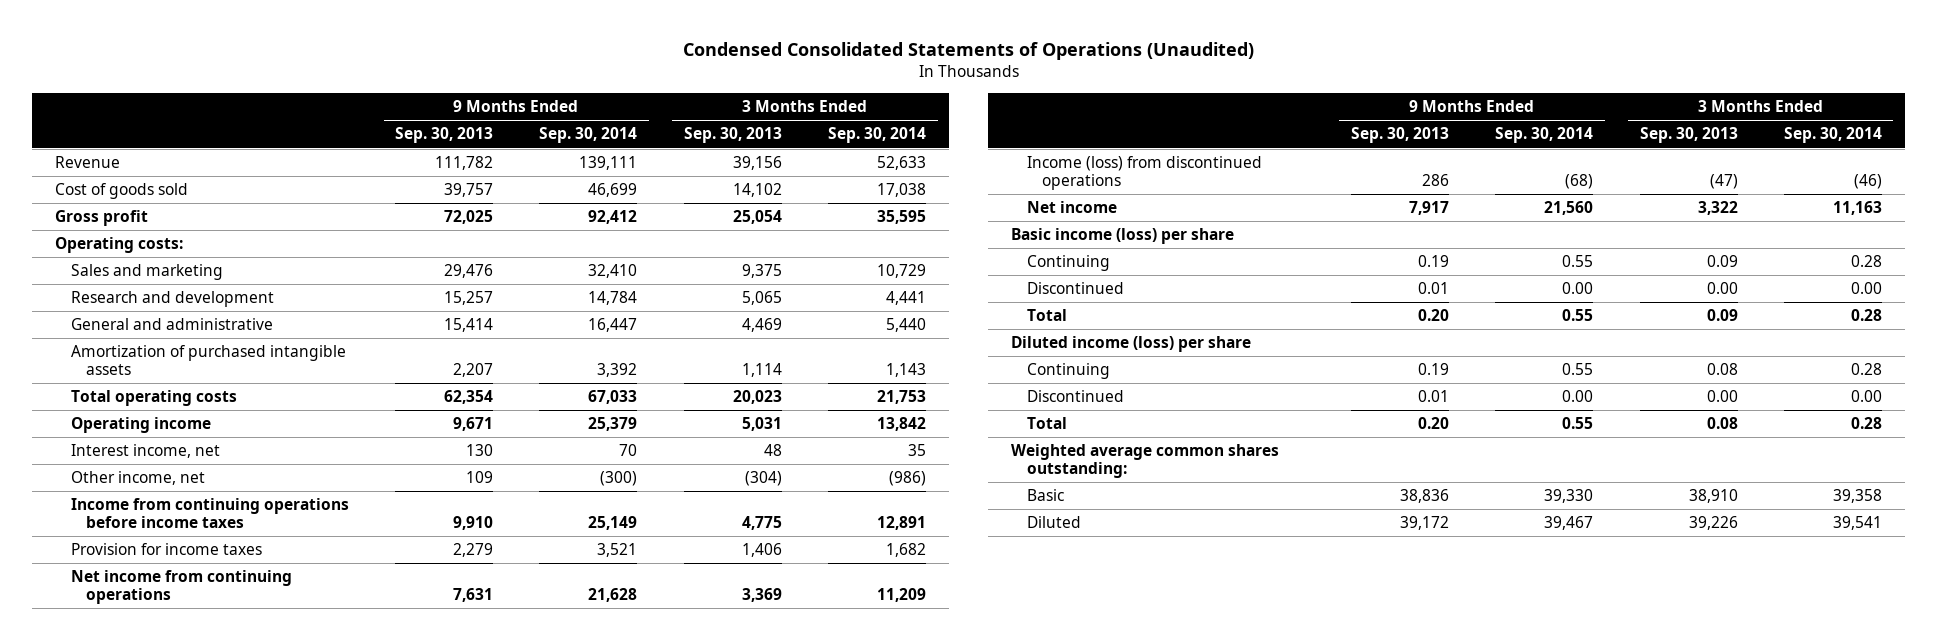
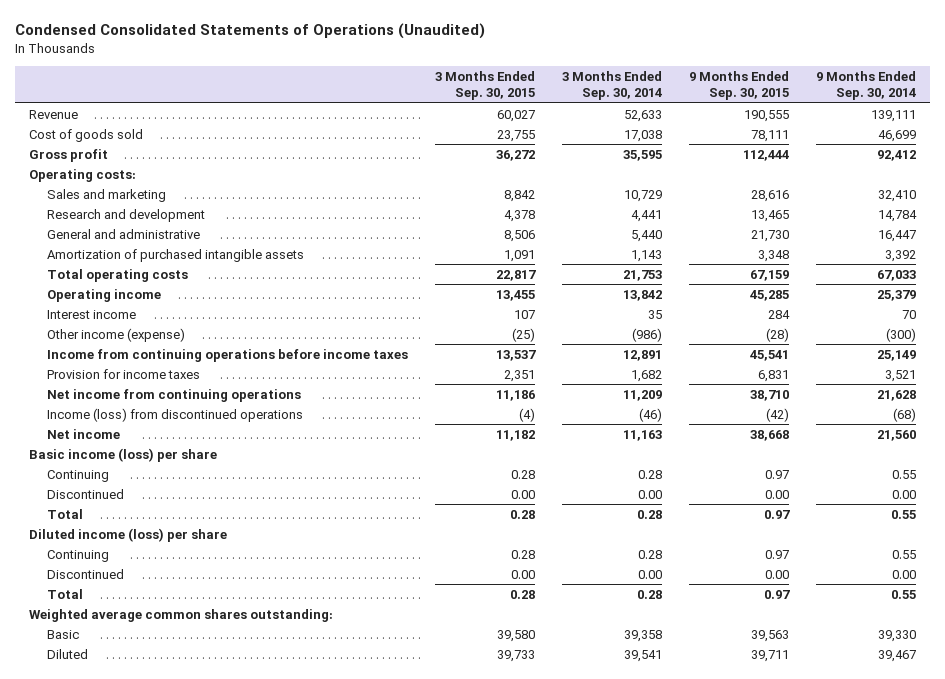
- | 9 Months Ended Sep. 30, 2013 | 9 Months Ended Sep. 30, 2014 | 3 Months Ended Sep. 30, 2013 | 3 Months Ended Sep. 30, 2014
+ | 3 Months Ended Sep. 30, 2015 | 3 Months Ended Sep. 30, 2014 | 9 Months Ended Sep. 30, 2015 | 9 Months Ended Sep. 30, 2014
- Interest income, net | 130 | 70 | 48 | 35
- Other income, net | 109 | (300) | (304) | (986)
+ Interest income | 107 | 35 | 284 | 70
+ Other income (expense) | (25) | (986) | (28) | (300)

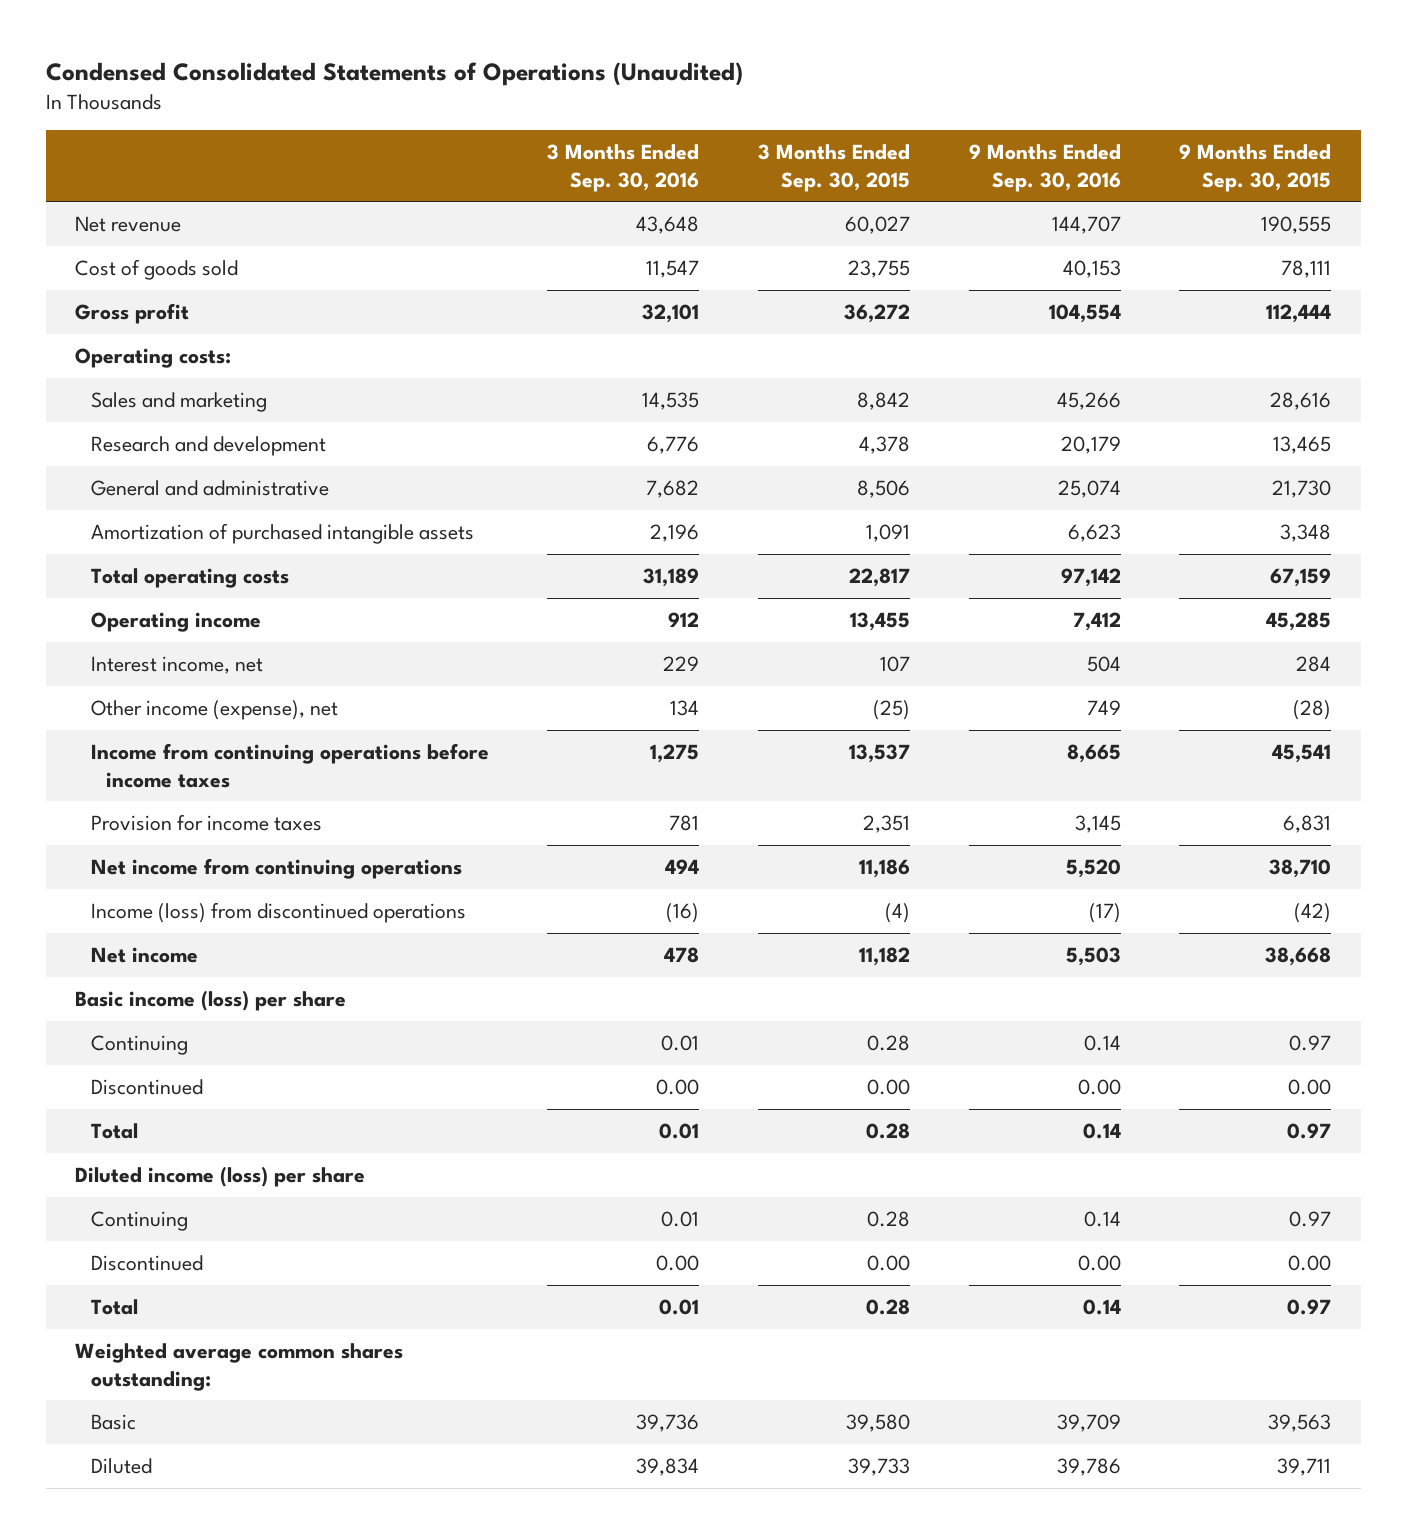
- | 3 Months Ended Sep. 30, 2015 | 3 Months Ended Sep. 30, 2014 | 9 Months Ended Sep. 30, 2015 | 9 Months Ended Sep. 30, 2014
+ | 3 Months Ended Sep. 30, 2016 | 3 Months Ended Sep. 30, 2015 | 9 Months Ended Sep. 30, 2016 | 9 Months Ended Sep. 30, 2015
- Revenue | 60,027 | 52,633 | 190,555 | 139,111
+ Net revenue | 43,648 | 60,027 | 144,707 | 190,555
- Interest income | 107 | 35 | 284 | 70
- Other income (expense) | (25) | (986) | (28) | (300)
+ Interest income, net | 229 | 107 | 504 | 284
+ Other income (expense), net | 134 | (25) | 749 | (28)

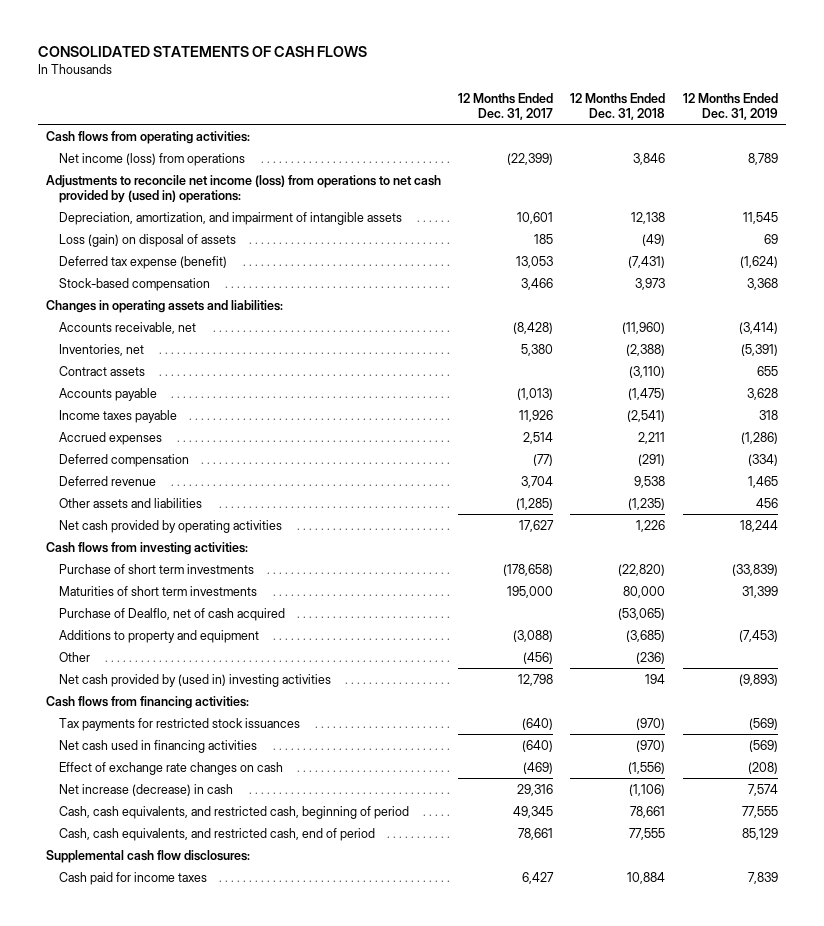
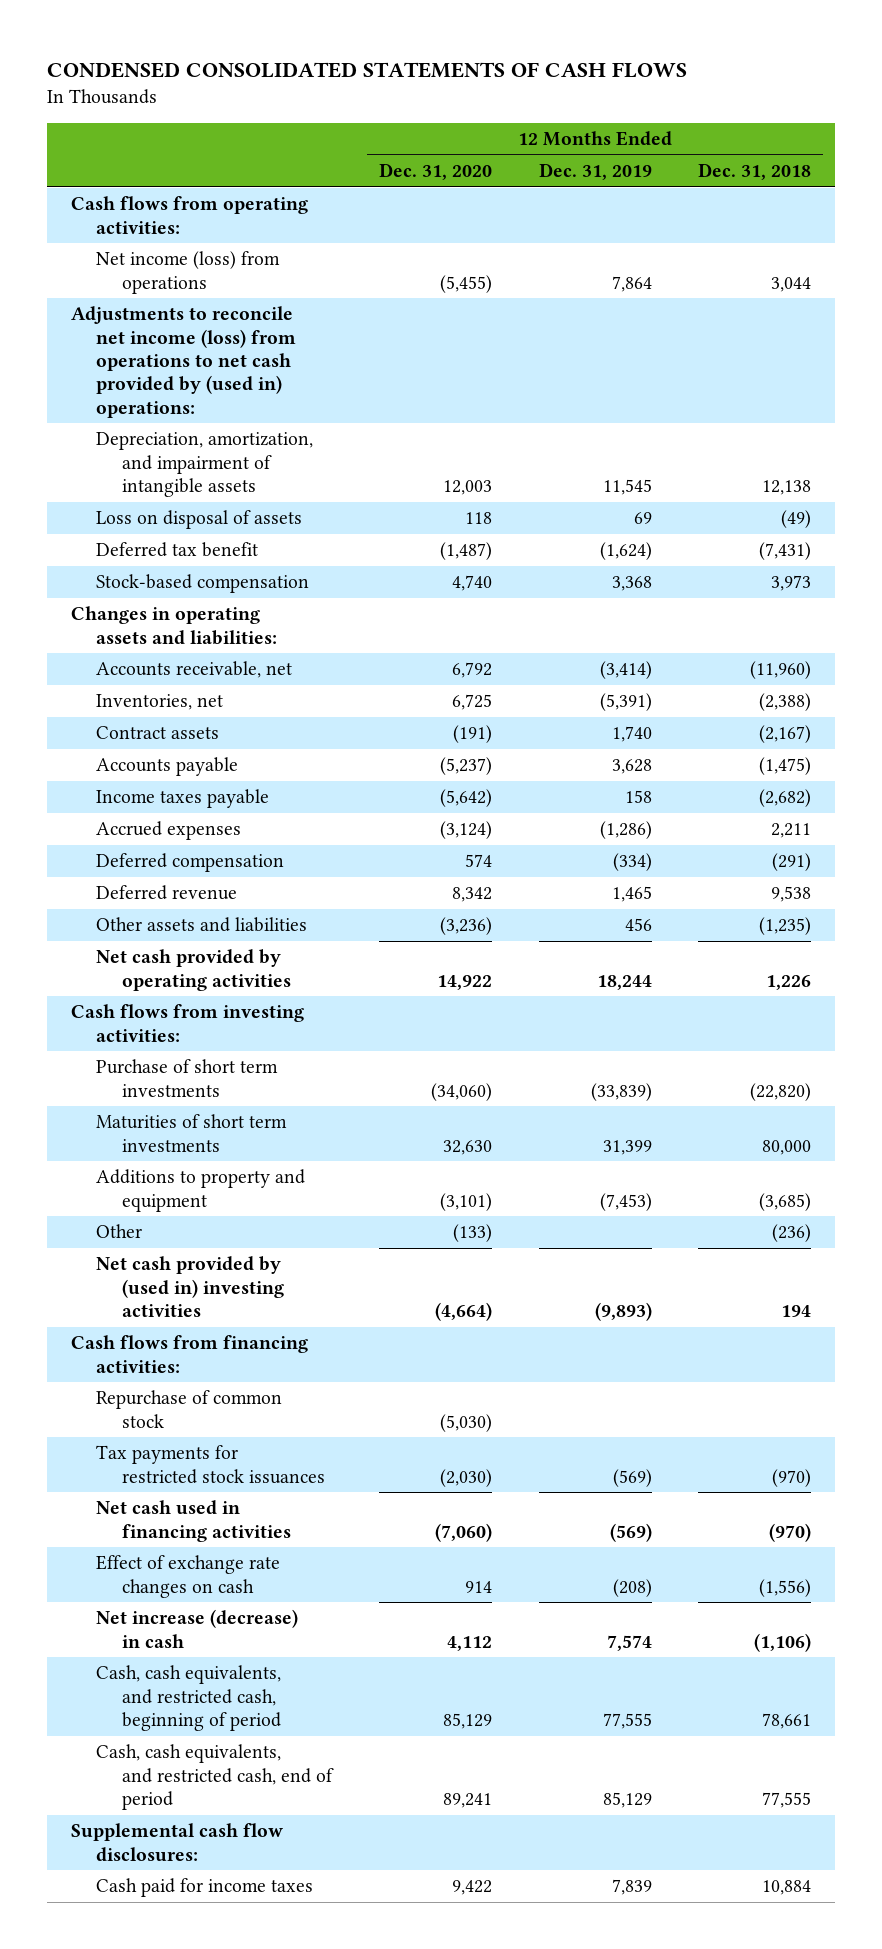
- CONSOLIDATED STATEMENTS OF CASH FLOWS
+ CONDENSED CONSOLIDATED STATEMENTS OF CASH FLOWS
- | 12 Months Ended Dec. 31, 2017 | 12 Months Ended Dec. 31, 2018 | 12 Months Ended Dec. 31, 2019
+ | 12 Months Ended Dec. 31, 2020 | 12 Months Ended Dec. 31, 2019 | 12 Months Ended Dec. 31, 2018
- Net income (loss) from operations | (22,399) | 3,846 | 8,789
+ Net income (loss) from operations | (5,455) | 7,864 | 3,044
- Loss (gain) on disposal of assets | 185 | (49) | 69
- Deferred tax expense (benefit) | 13,053 | (7,431) | (1,624)
+ Loss on disposal of assets | 118 | 69 | (49)
+ Deferred tax benefit | (1,487) | (1,624) | (7,431)
- Contract assets | | (3,110) | 655
+ Contract assets | (191) | 1,740 | (2,167)
- Income taxes payable | 11,926 | (2,541) | 318
+ Income taxes payable | (5,642) | 158 | (2,682)
- Purchase of Dealflo, net of cash acquired | | (53,065) |
+ Repurchase of common stock | (5,030) | |

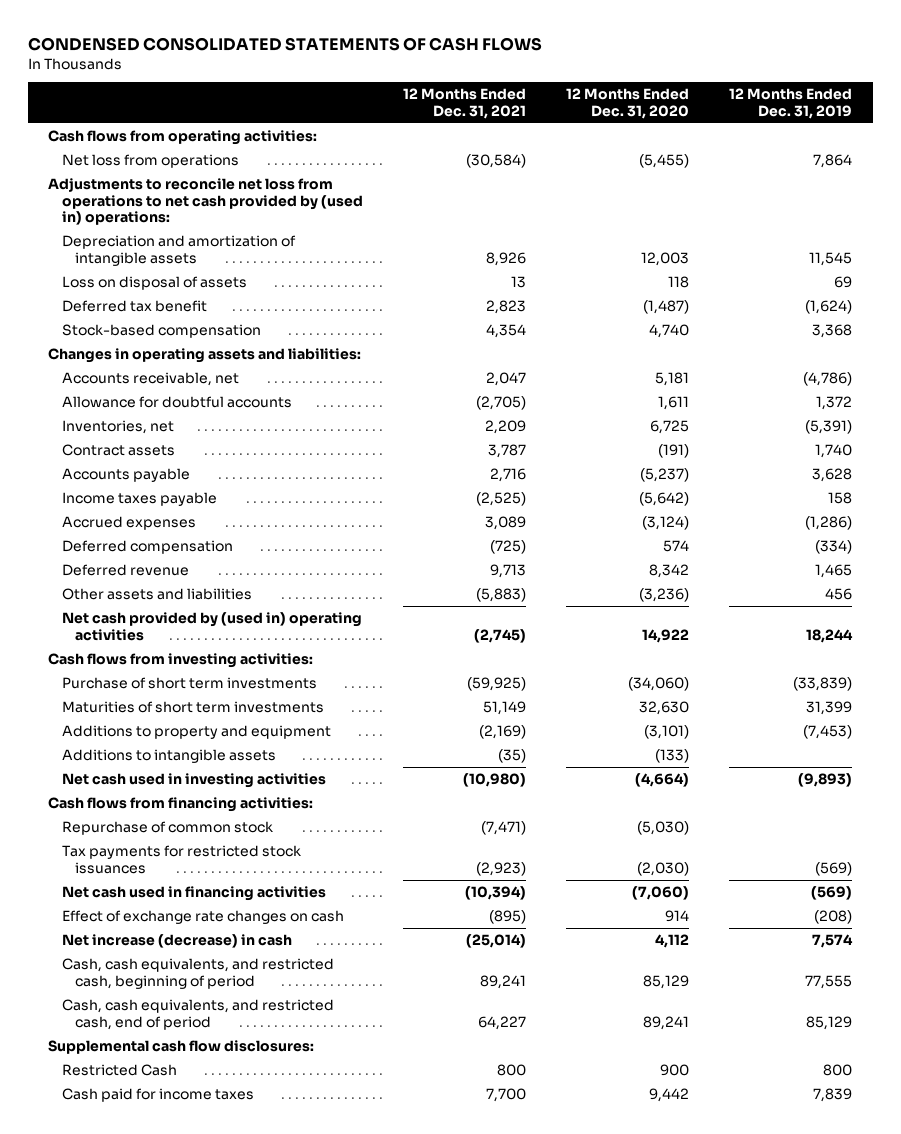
- | 12 Months Ended Dec. 31, 2020 | 12 Months Ended Dec. 31, 2019 | 12 Months Ended Dec. 31, 2018
+ | 12 Months Ended Dec. 31, 2021 | 12 Months Ended Dec. 31, 2020 | 12 Months Ended Dec. 31, 2019
- Net income (loss) from operations | (5,455) | 7,864 | 3,044
- Adjustments to reconcile net income (loss) from operations to net cash provided by (used in) operations:
- Depreciation, amortization, and impairment of intangible assets | 12,003 | 11,545 | 12,138
+ Net loss from operations | (30,584) | (5,455) | 7,864
+ Adjustments to reconcile net loss from operations to net cash provided by (used in) operations:
+ Depreciation and amortization of intangible assets | 8,926 | 12,003 | 11,545
- Accounts receivable, net | 6,792 | (3,414) | (11,960)
+ Accounts receivable, net | 2,047 | 5,181 | (4,786)
+ Allowance for doubtful accounts | (2,705) | 1,611 | 1,372
- Net cash provided by operating activities | 14,922 | 18,244 | 1,226
+ Net cash provided by (used in) operating activities | (2,745) | 14,922 | 18,244
- Other | (133) | | (236)
- Net cash provided by (used in) investing activities | (4,664) | (9,893) | 194
+ Additions to intangible assets | (35) | (133) |
+ Net cash used in investing activities | (10,980) | (4,664) | (9,893)
- Cash paid for income taxes | 9,422 | 7,839 | 10,884
+ Restricted Cash | 800 | 900 | 800
+ Cash paid for income taxes | 7,700 | 9,442 | 7,839

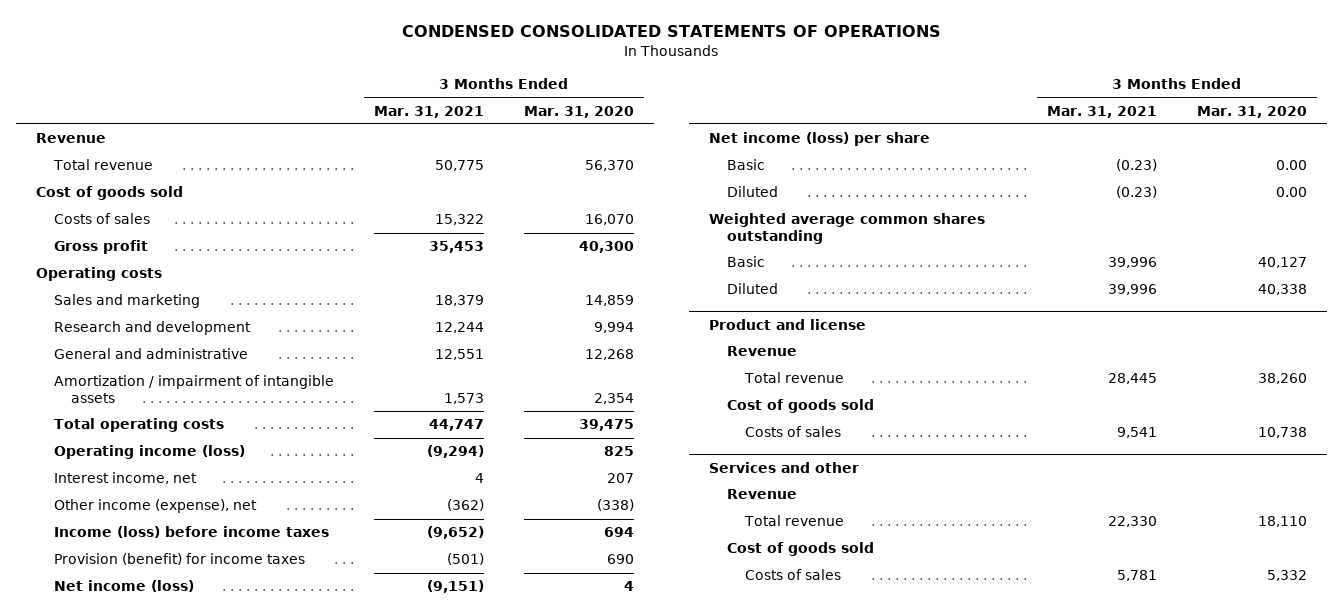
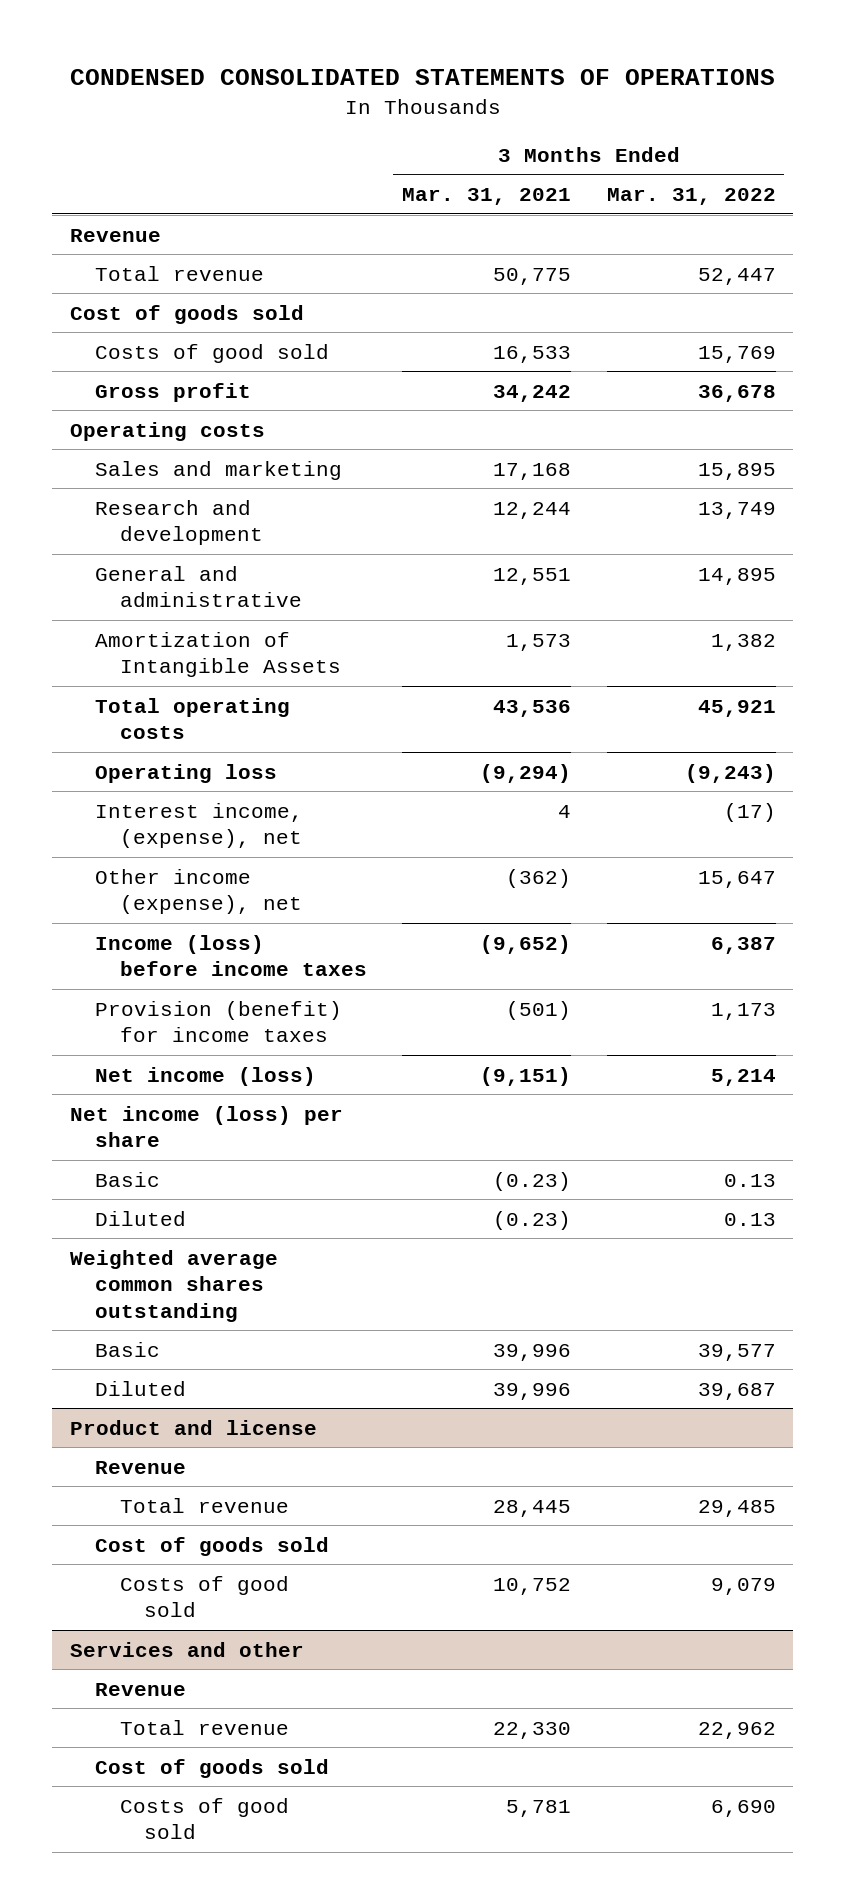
- | 3 Months Ended Mar. 31, 2021 | 3 Months Ended Mar. 31, 2020
+ | 3 Months Ended Mar. 31, 2021 | 3 Months Ended Mar. 31, 2022
- Costs of sales | 15,322 | 16,070
- Gross profit | 35,453 | 40,300
+ Costs of good sold | 16,533 | 15,769
+ Gross profit | 34,242 | 36,678
- Sales and marketing | 18,379 | 14,859
+ Sales and marketing | 17,168 | 15,895
- Amortization / impairment of intangible assets | 1,573 | 2,354
- Total operating costs | 44,747 | 39,475
- Operating income (loss) | (9,294) | 825
- Interest income, net | 4 | 207
+ Amortization of Intangible Assets | 1,573 | 1,382
+ Total operating costs | 43,536 | 45,921
+ Operating loss | (9,294) | (9,243)
+ Interest income, (expense), net | 4 | (17)
@ Product and license
- Costs of sales | 9,541 | 10,738
+ Costs of good sold | 10,752 | 9,079
@ Services and other
- Costs of sales | 5,781 | 5,332
+ Costs of good sold | 5,781 | 6,690

